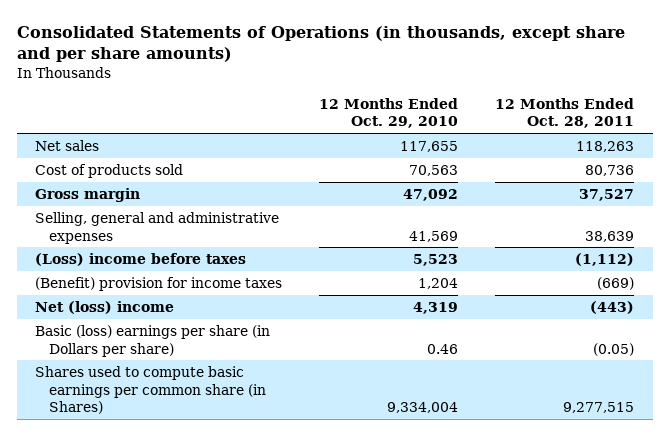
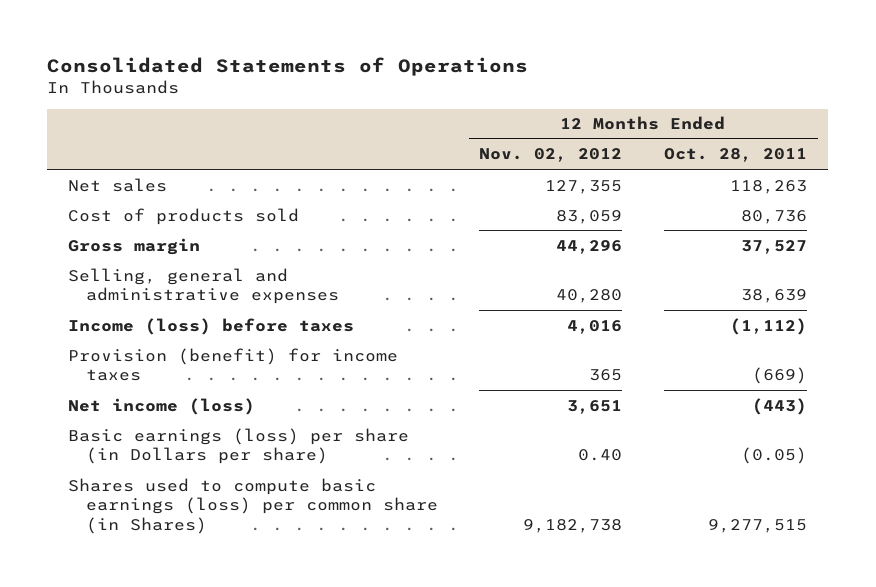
- Consolidated Statements of Operations (in thousands, except share and per share amounts)
+ Consolidated Statements of Operations
- | 12 Months Ended Oct. 29, 2010 | 12 Months Ended Oct. 28, 2011
+ | 12 Months Ended Nov. 02, 2012 | 12 Months Ended Oct. 28, 2011
- (Loss) income before taxes | 5,523 | (1,112)
- (Benefit) provision for income taxes | 1,204 | (669)
- Net (loss) income | 4,319 | (443)
- Basic (loss) earnings per share (in Dollars per share) | 0.46 | (0.05)
- Shares used to compute basic earnings per common share (in Shares) | 9,334,004 | 9,277,515
+ Income (loss) before taxes | 4,016 | (1,112)
+ Provision (benefit) for income taxes | 365 | (669)
+ Net income (loss) | 3,651 | (443)
+ Basic earnings (loss) per share (in Dollars per share) | 0.40 | (0.05)
+ Shares used to compute basic earnings (loss) per common share (in Shares) | 9,182,738 | 9,277,515

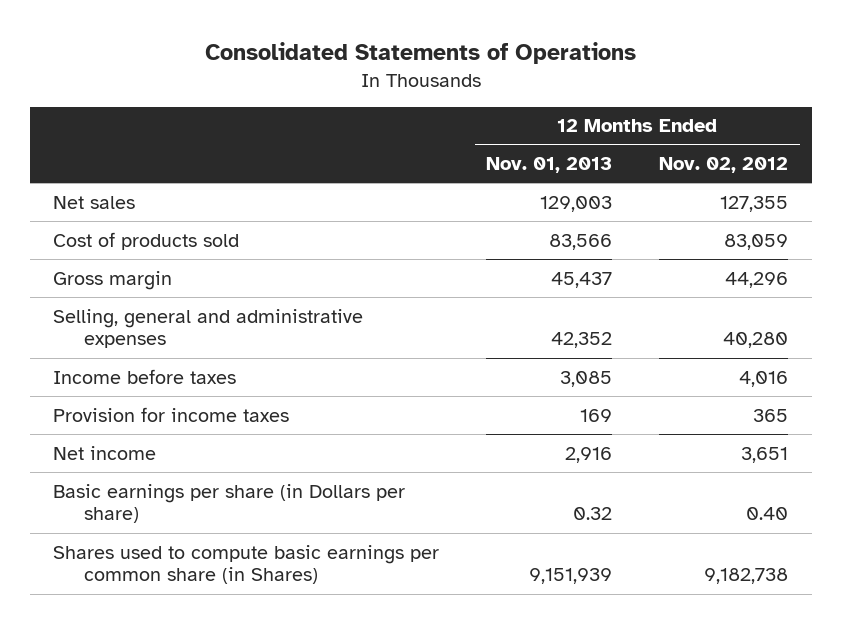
- | 12 Months Ended Nov. 02, 2012 | 12 Months Ended Oct. 28, 2011
+ | 12 Months Ended Nov. 01, 2013 | 12 Months Ended Nov. 02, 2012
- Income (loss) before taxes | 4,016 | (1,112)
- Provision (benefit) for income taxes | 365 | (669)
- Net income (loss) | 3,651 | (443)
- Basic earnings (loss) per share (in Dollars per share) | 0.40 | (0.05)
- Shares used to compute basic earnings (loss) per common share (in Shares) | 9,182,738 | 9,277,515
+ Income before taxes | 3,085 | 4,016
+ Provision for income taxes | 169 | 365
+ Net income | 2,916 | 3,651
+ Basic earnings per share (in Dollars per share) | 0.32 | 0.40
+ Shares used to compute basic earnings per common share (in Shares) | 9,151,939 | 9,182,738

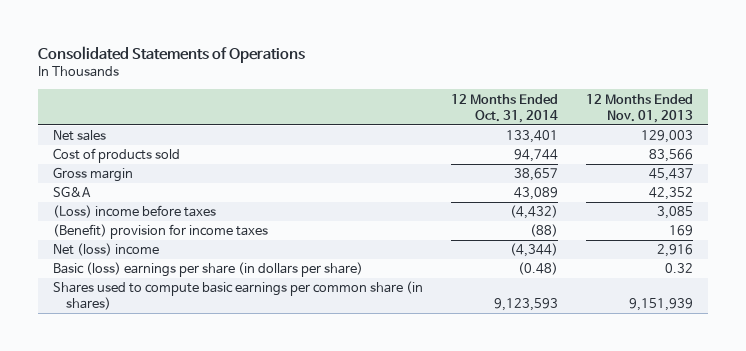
- | 12 Months Ended Nov. 01, 2013 | 12 Months Ended Nov. 02, 2012
+ | 12 Months Ended Oct. 31, 2014 | 12 Months Ended Nov. 01, 2013
- Selling, general and administrative expenses | 42,352 | 40,280
- Income before taxes | 3,085 | 4,016
- Provision for income taxes | 169 | 365
- Net income | 2,916 | 3,651
- Basic earnings per share (in Dollars per share) | 0.32 | 0.40
- Shares used to compute basic earnings per common share (in Shares) | 9,151,939 | 9,182,738
+ SG&A | 43,089 | 42,352
+ (Loss) income before taxes | (4,432) | 3,085
+ (Benefit) provision for income taxes | (88) | 169
+ Net (loss) income | (4,344) | 2,916
+ Basic (loss) earnings per share (in dollars per share) | (0.48) | 0.32
+ Shares used to compute basic earnings per common share (in shares) | 9,123,593 | 9,151,939

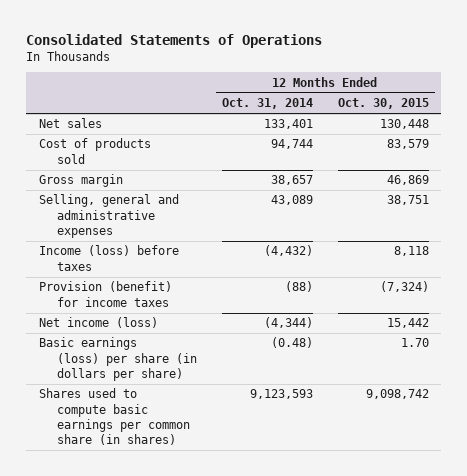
- | 12 Months Ended Oct. 31, 2014 | 12 Months Ended Nov. 01, 2013
+ | 12 Months Ended Oct. 31, 2014 | 12 Months Ended Oct. 30, 2015
- SG&A | 43,089 | 42,352
- (Loss) income before taxes | (4,432) | 3,085
- (Benefit) provision for income taxes | (88) | 169
- Net (loss) income | (4,344) | 2,916
- Basic (loss) earnings per share (in dollars per share) | (0.48) | 0.32
+ Selling, general and administrative expenses | 43,089 | 38,751
+ Income (loss) before taxes | (4,432) | 8,118
+ Provision (benefit) for income taxes | (88) | (7,324)
+ Net income (loss) | (4,344) | 15,442
+ Basic earnings (loss) per share (in dollars per share) | (0.48) | 1.70

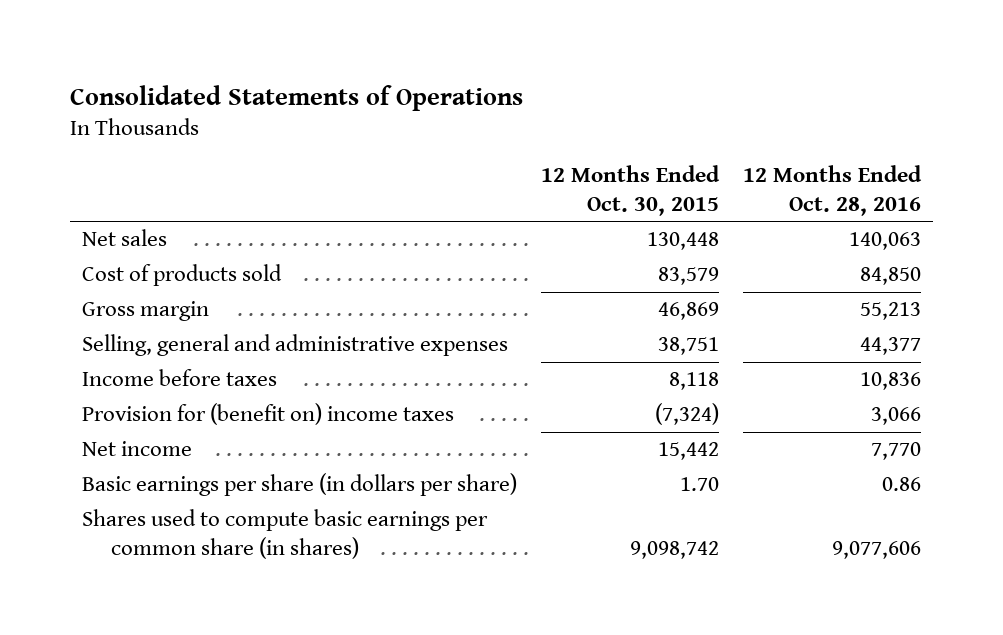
- | 12 Months Ended Oct. 31, 2014 | 12 Months Ended Oct. 30, 2015
+ | 12 Months Ended Oct. 30, 2015 | 12 Months Ended Oct. 28, 2016
- Income (loss) before taxes | (4,432) | 8,118
- Provision (benefit) for income taxes | (88) | (7,324)
- Net income (loss) | (4,344) | 15,442
- Basic earnings (loss) per share (in dollars per share) | (0.48) | 1.70
+ Income before taxes | 8,118 | 10,836
+ Provision for (benefit on) income taxes | (7,324) | 3,066
+ Net income | 15,442 | 7,770
+ Basic earnings per share (in dollars per share) | 1.70 | 0.86

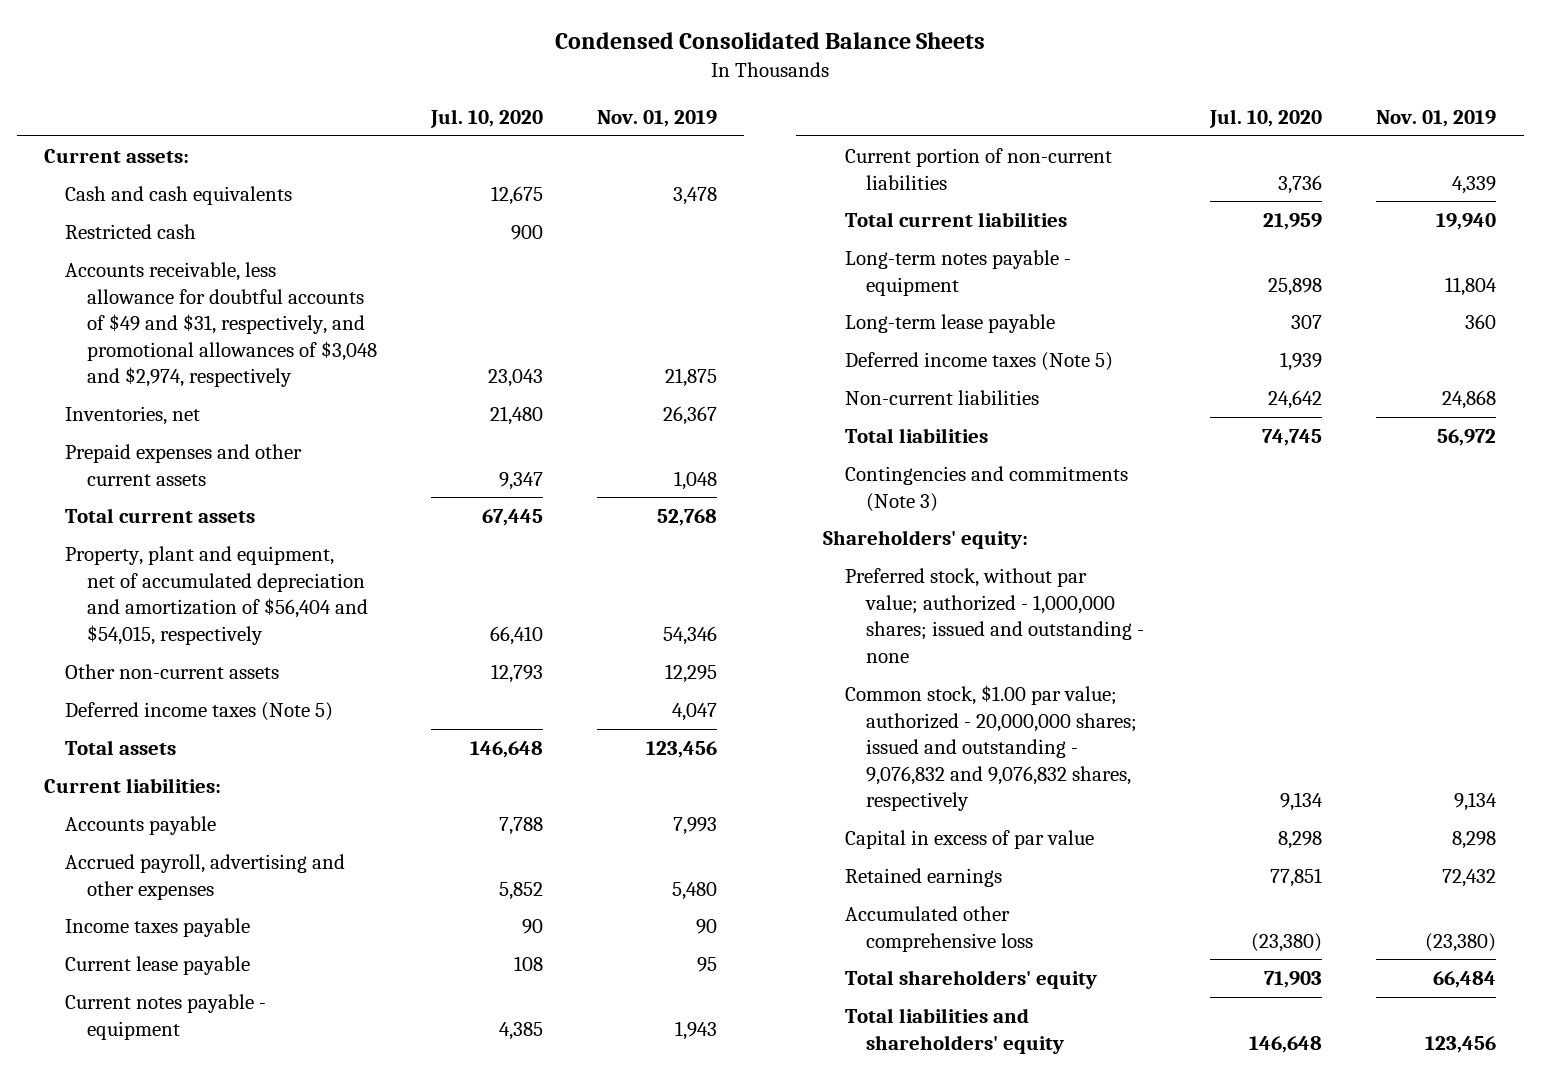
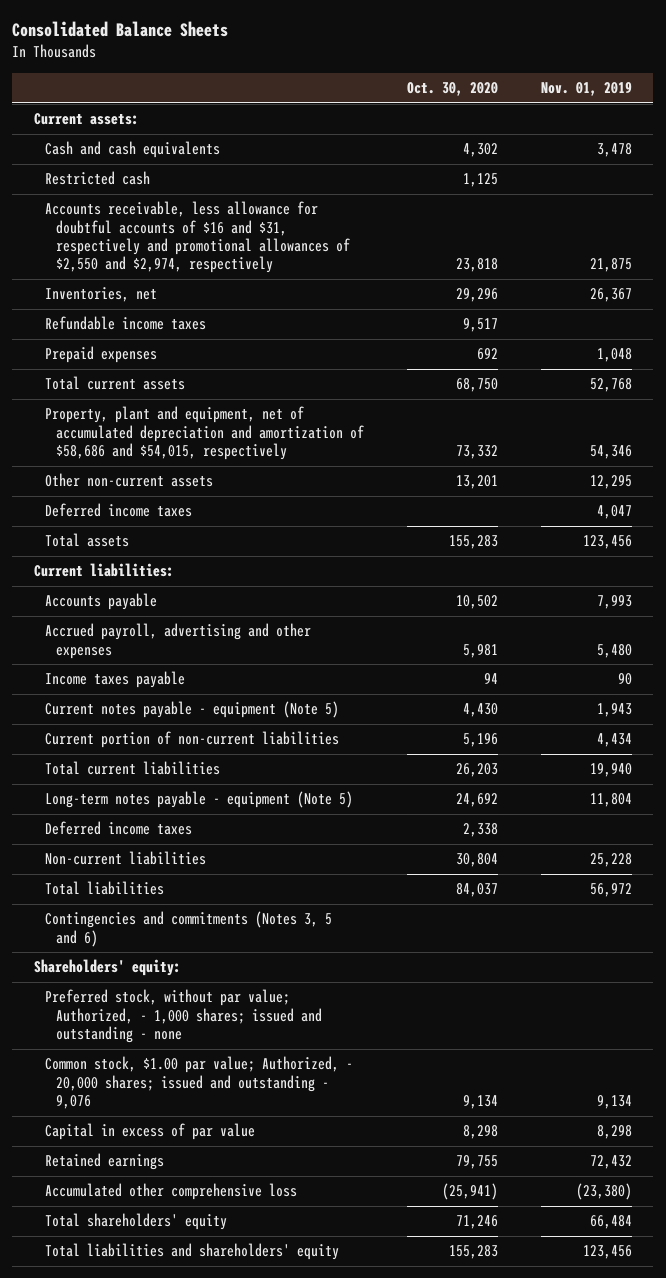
- Condensed Consolidated Balance Sheets
+ Consolidated Balance Sheets
- | Jul. 10, 2020 | Nov. 01, 2019
+ | Oct. 30, 2020 | Nov. 01, 2019
- Accounts receivable, less allowance for doubtful accounts of $49 and $31, respectively, and promotional allowances of $3,048 and $2,974, respectively | 23,043 | 21,875
+ Accounts receivable, less allowance for doubtful accounts of $16 and $31, respectively and promotional allowances of $2,550 and $2,974, respectively | 23,818 | 21,875
- Prepaid expenses and other current assets | 9,347 | 1,048
+ Refundable income taxes | 9,517 |
+ Prepaid expenses | 692 | 1,048
- Property, plant and equipment, net of accumulated depreciation and amortization of $56,404 and $54,015, respectively | 66,410 | 54,346
+ Property, plant and equipment, net of accumulated depreciation and amortization of $58,686 and $54,015, respectively | 73,332 | 54,346
- Deferred income taxes (Note 5) | | 4,047
+ Deferred income taxes | | 4,047
- Current lease payable | 108 | 95
- Current notes payable - equipment | 4,385 | 1,943
- Current portion of non-current liabilities | 3,736 | 4,339
+ Current notes payable - equipment (Note 5) | 4,430 | 1,943
+ Current portion of non-current liabilities | 5,196 | 4,434
- Long-term notes payable - equipment | 25,898 | 11,804
- Long-term lease payable | 307 | 360
- Deferred income taxes (Note 5) | 1,939 |
- Non-current liabilities | 24,642 | 24,868
+ Long-term notes payable - equipment (Note 5) | 24,692 | 11,804
+ Deferred income taxes | 2,338 |
+ Non-current liabilities | 30,804 | 25,228
- Contingencies and commitments (Note 3)
+ Contingencies and commitments (Notes 3, 5 and 6)
- Preferred stock, without par value; authorized - 1,000,000 shares; issued and outstanding - none
- Common stock, $1.00 par value; authorized - 20,000,000 shares; issued and outstanding - 9,076,832 and 9,076,832 shares, respectively | 9,134 | 9,134
+ Preferred stock, without par value; Authorized, - 1,000 shares; issued and outstanding - none
+ Common stock, $1.00 par value; Authorized, - 20,000 shares; issued and outstanding - 9,076 | 9,134 | 9,134

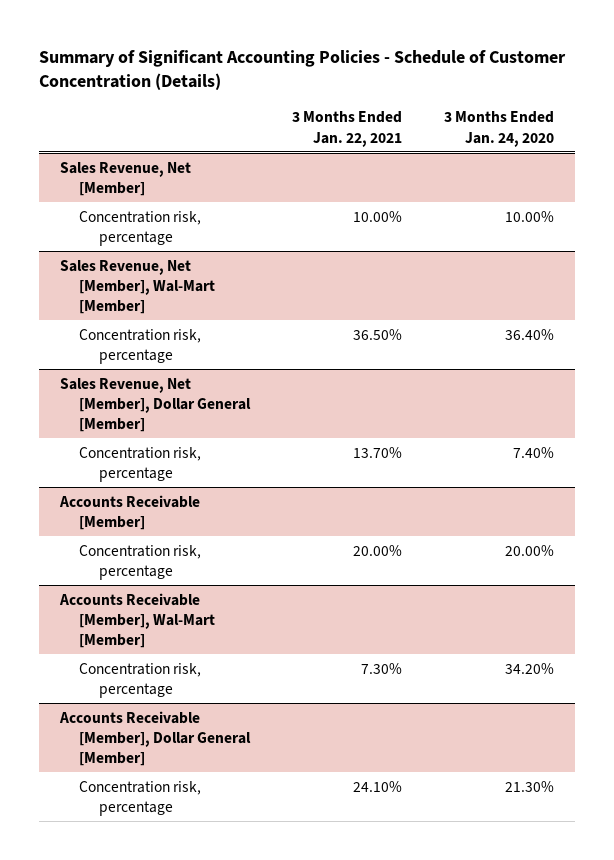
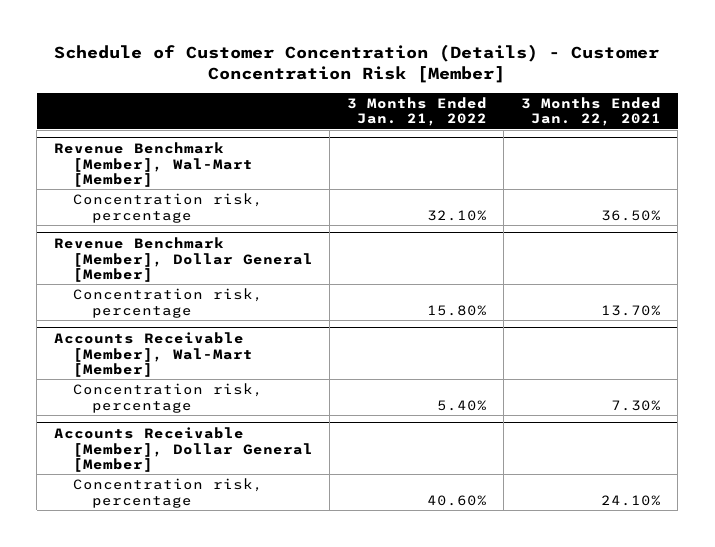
- Summary of Significant Accounting Policies - Schedule of Customer Concentration (Details)
+ Schedule of Customer Concentration (Details) - Customer Concentration Risk [Member]
- | 3 Months Ended Jan. 22, 2021 | 3 Months Ended Jan. 24, 2020
+ | 3 Months Ended Jan. 21, 2022 | 3 Months Ended Jan. 22, 2021
- Sales Revenue, Net [Member]
- Concentration risk, percentage | 10.00% | 10.00%
- Sales Revenue, Net [Member], Wal-Mart [Member]
+ Revenue Benchmark [Member], Wal-Mart [Member]
- Sales Revenue, Net [Member], Dollar General [Member]
+ Revenue Benchmark [Member], Dollar General [Member]
- Accounts Receivable [Member]
- Concentration risk, percentage | 20.00% | 20.00%

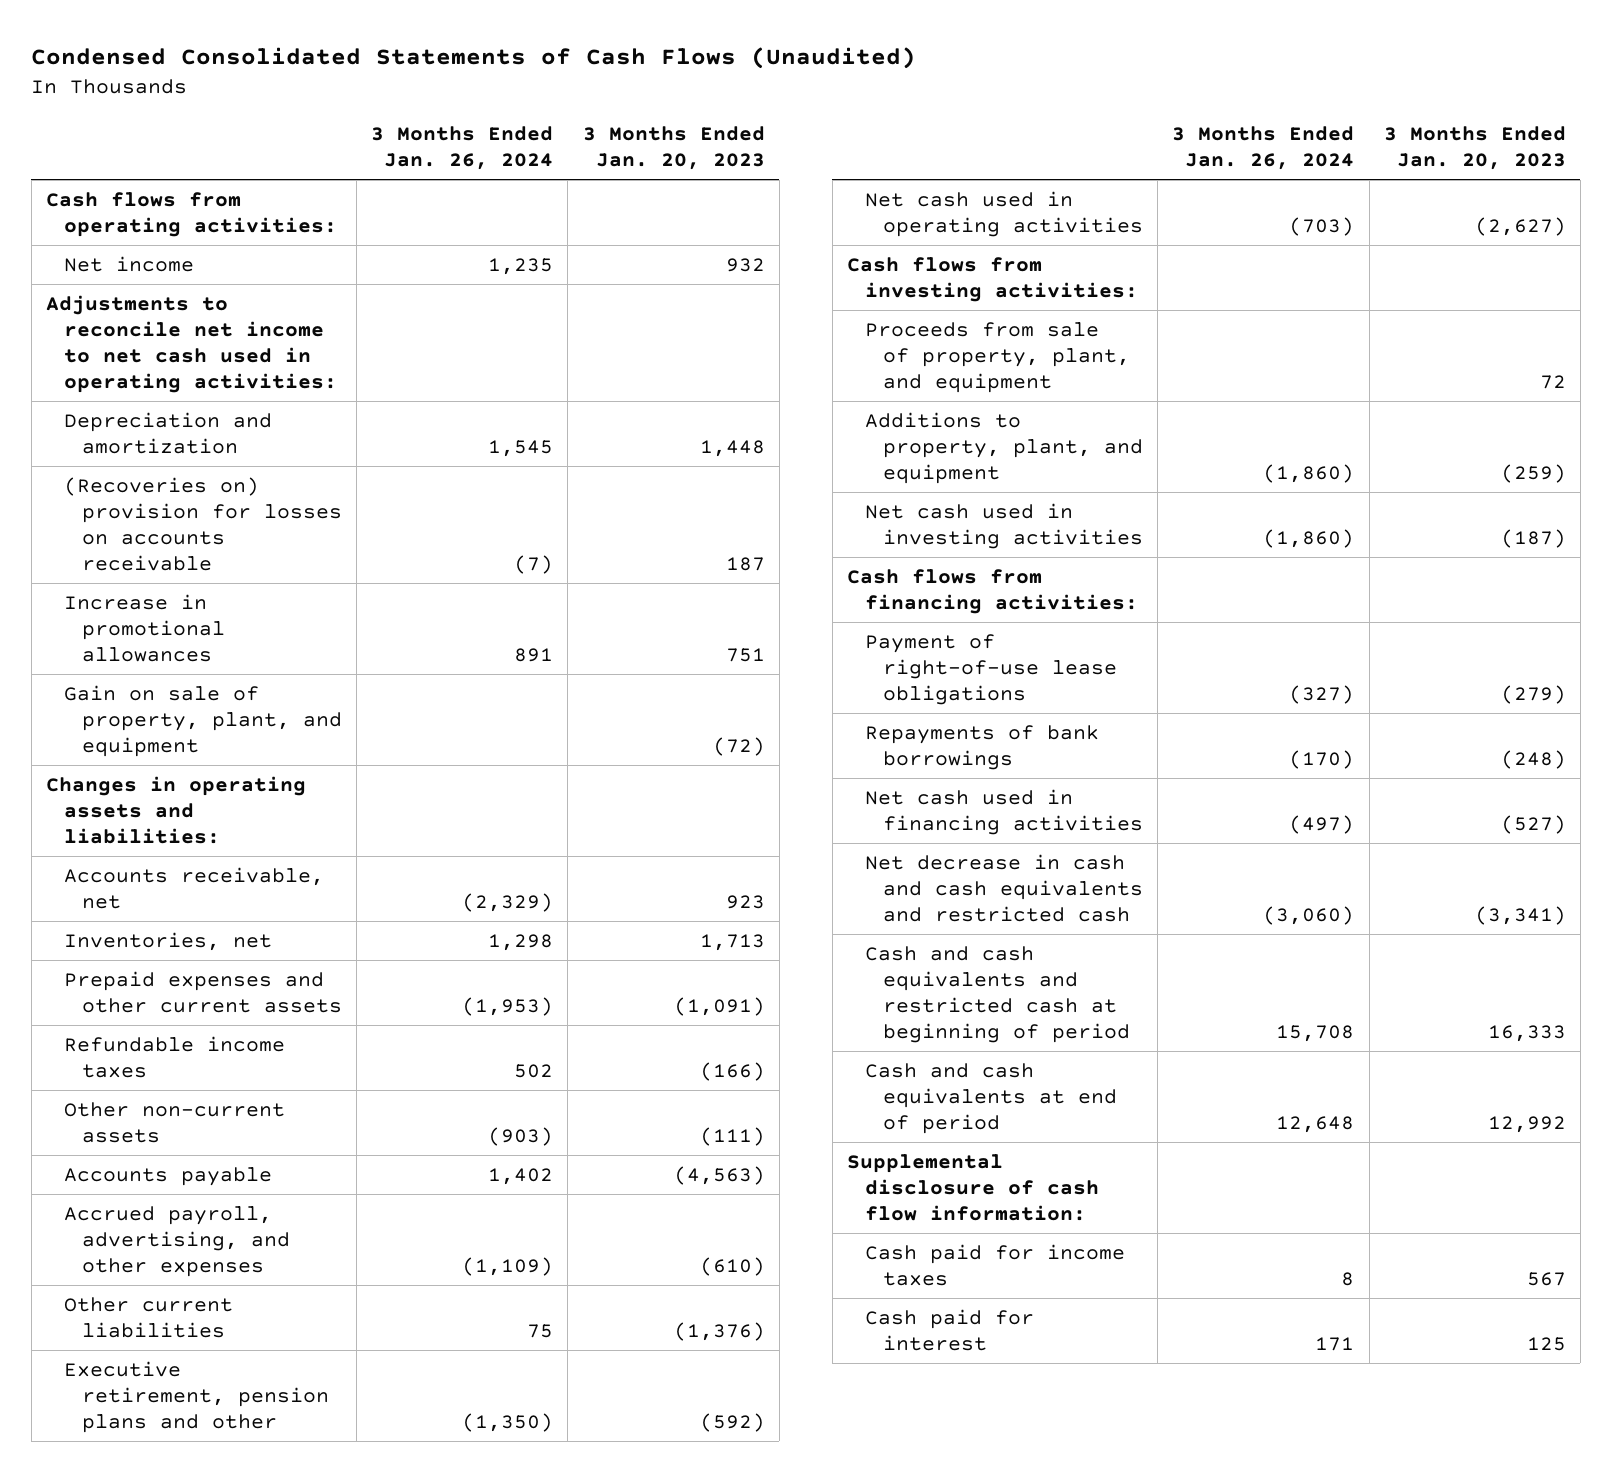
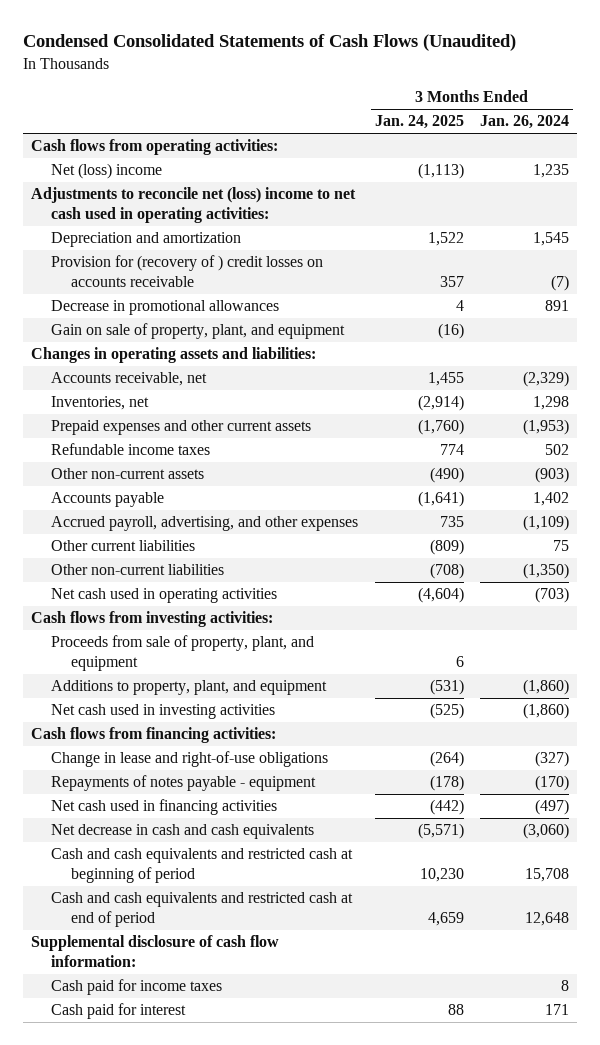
- | 3 Months Ended Jan. 26, 2024 | 3 Months Ended Jan. 20, 2023
+ | 3 Months Ended Jan. 24, 2025 | 3 Months Ended Jan. 26, 2024
- Net income | 1,235 | 932
- Adjustments to reconcile net income to net cash used in operating activities:
+ Net (loss) income | (1,113) | 1,235
+ Adjustments to reconcile net (loss) income to net cash used in operating activities:
- (Recoveries on) provision for losses on accounts receivable | (7) | 187
- Increase in promotional allowances | 891 | 751
+ Provision for (recovery of ) credit losses on accounts receivable | 357 | (7)
+ Decrease in promotional allowances | 4 | 891
- Executive retirement, pension plans and other | (1,350) | (592)
+ Other non-current liabilities | (708) | (1,350)
- Payment of right-of-use lease obligations | (327) | (279)
- Repayments of bank borrowings | (170) | (248)
+ Change in lease and right-of-use obligations | (264) | (327)
+ Repayments of notes payable - equipment | (178) | (170)
- Net decrease in cash and cash equivalents and restricted cash | (3,060) | (3,341)
+ Net decrease in cash and cash equivalents | (5,571) | (3,060)
- Cash and cash equivalents at end of period | 12,648 | 12,992
+ Cash and cash equivalents and restricted cash at end of period | 4,659 | 12,648

